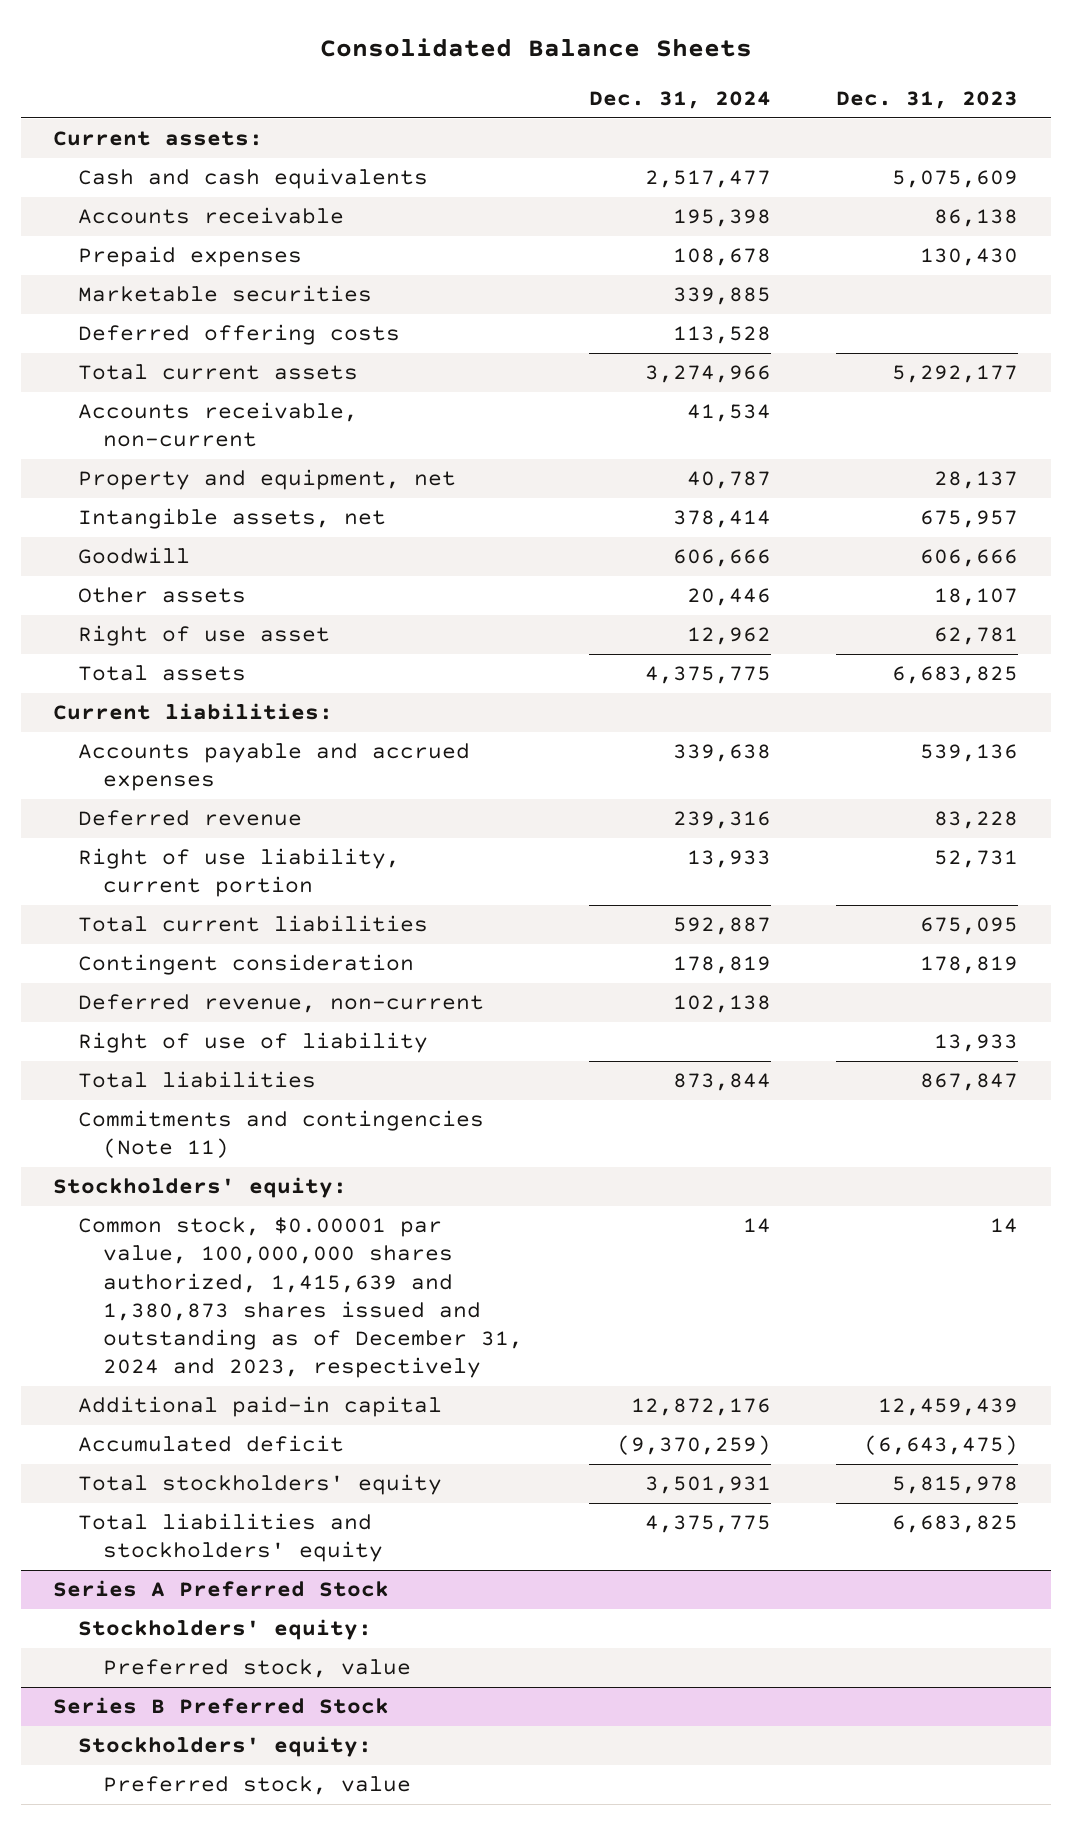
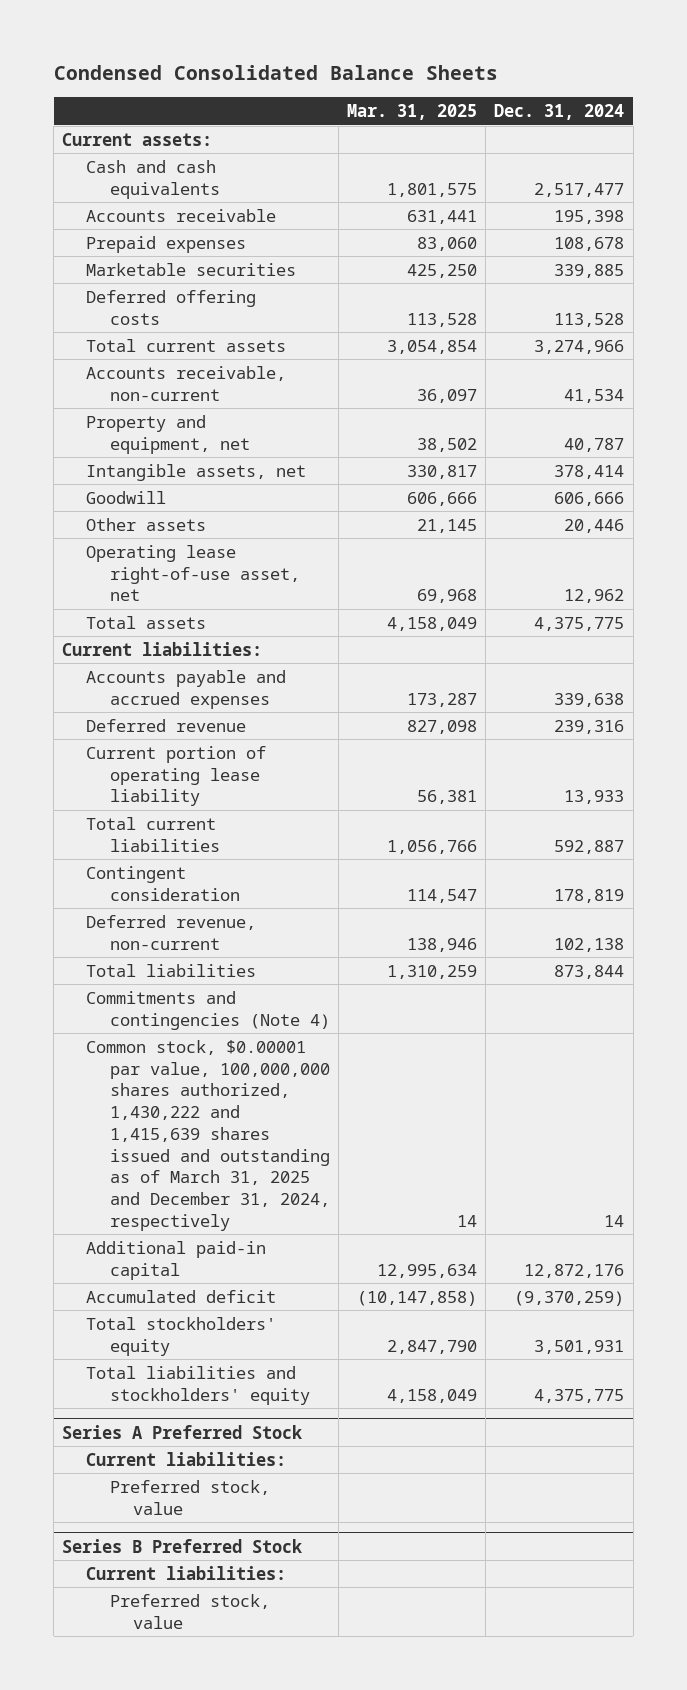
- Consolidated Balance Sheets
+ Condensed Consolidated Balance Sheets
- | Dec. 31, 2024 | Dec. 31, 2023
+ | Mar. 31, 2025 | Dec. 31, 2024
- Right of use asset | 12,962 | 62,781
+ Operating lease right-of-use asset, net | 69,968 | 12,962
- Right of use liability, current portion | 13,933 | 52,731
+ Current portion of operating lease liability | 56,381 | 13,933
- Right of use of liability | | 13,933
- Commitments and contingencies (Note 11)
- Stockholders' equity:
- Common stock, $0.00001 par value, 100,000,000 shares authorized, 1,415,639 and 1,380,873 shares issued and outstanding as of December 31, 2024 and 2023, respectively | 14 | 14
+ Commitments and contingencies (Note 4)
+ Common stock, $0.00001 par value, 100,000,000 shares authorized, 1,430,222 and 1,415,639 shares issued and outstanding as of March 31, 2025 and December 31, 2024, respectively | 14 | 14
@ Series A Preferred Stock
- Stockholders' equity:
+ Current liabilities:
@ Series B Preferred Stock
- Stockholders' equity:
+ Current liabilities:

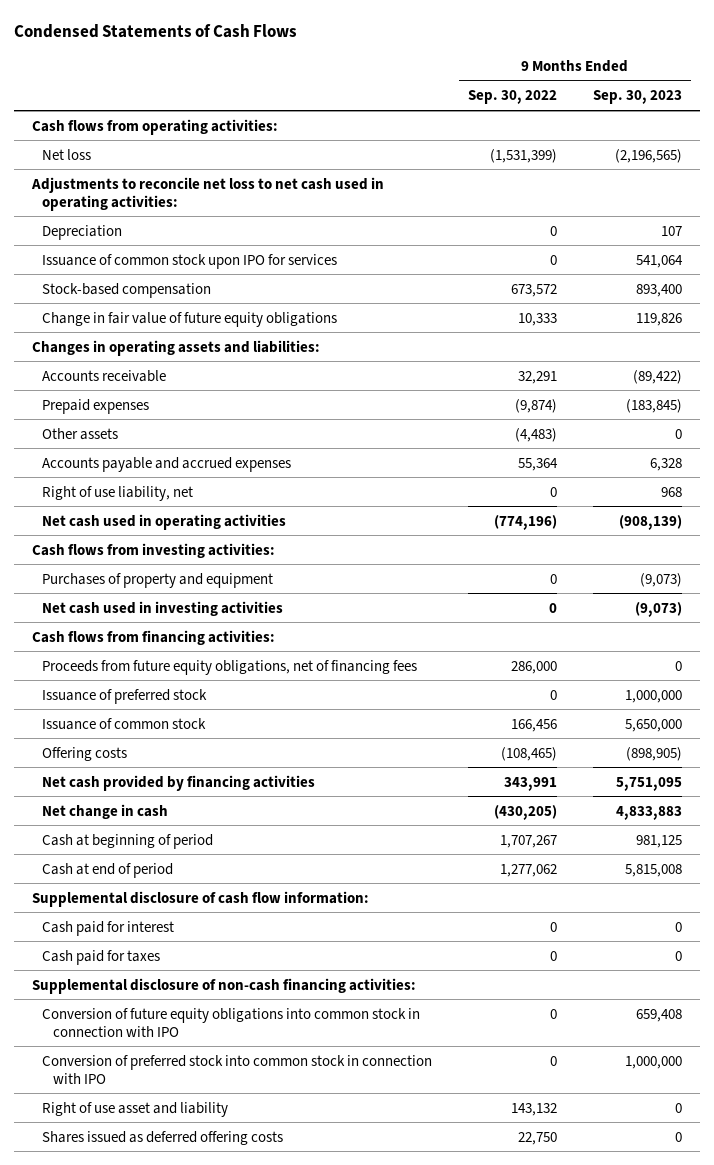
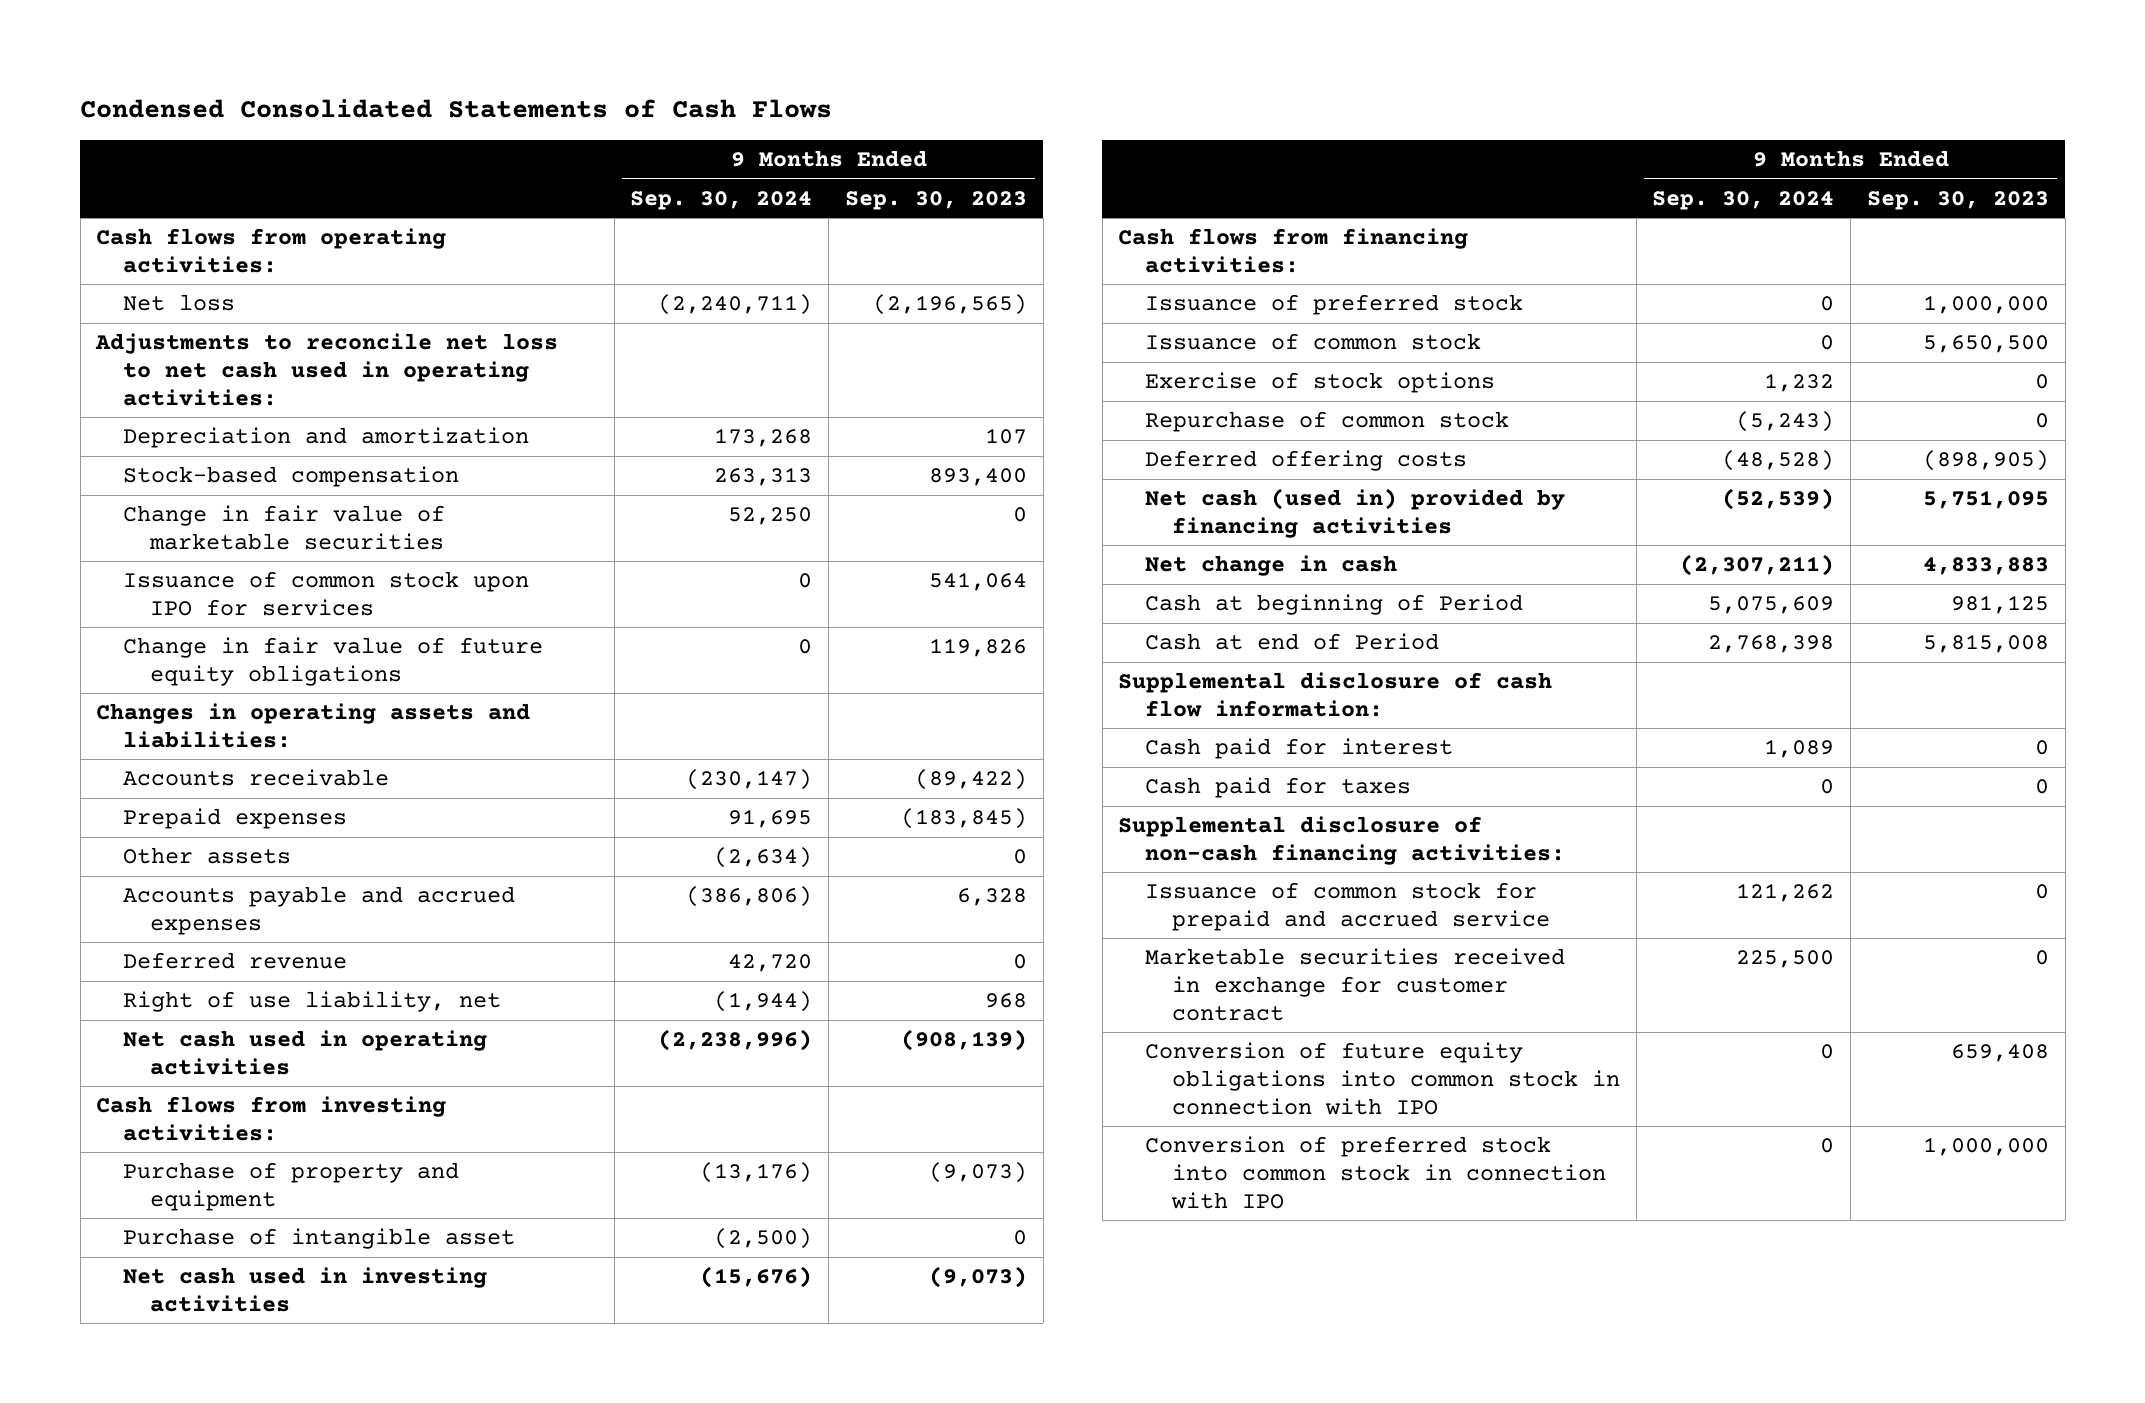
- Condensed Statements of Cash Flows
+ Condensed Consolidated Statements of Cash Flows
- | 9 Months Ended Sep. 30, 2022 | 9 Months Ended Sep. 30, 2023
+ | 9 Months Ended Sep. 30, 2024 | 9 Months Ended Sep. 30, 2023
- Depreciation | 0 | 107
+ Depreciation and amortization | 173,268 | 107
+ Change in fair value of marketable securities | 52,250 | 0
moved down: Issuance of common stock upon IPO for services | 0 | 541,064
+ Deferred revenue | 42,720 | 0
- Purchases of property and equipment | 0 | (9,073)
+ Purchase of property and equipment | (13,176) | (9,073)
+ Purchase of intangible asset | (2,500) | 0
- Proceeds from future equity obligations, net of financing fees | 286,000 | 0
- Issuance of common stock | 166,456 | 5,650,000
- Offering costs | (108,465) | (898,905)
- Net cash provided by financing activities | 343,991 | 5,751,095
+ Issuance of common stock | 0 | 5,650,500
+ Exercise of stock options | 1,232 | 0
+ Repurchase of common stock | (5,243) | 0
+ Deferred offering costs | (48,528) | (898,905)
+ Net cash (used in) provided by financing activities | (52,539) | 5,751,095
- Cash at beginning of period | 1,707,267 | 981,125
- Cash at end of period | 1,277,062 | 5,815,008
+ Cash at beginning of Period | 5,075,609 | 981,125
+ Cash at end of Period | 2,768,398 | 5,815,008
+ Issuance of common stock for prepaid and accrued service | 121,262 | 0
+ Marketable securities received in exchange for customer contract | 225,500 | 0
- Right of use asset and liability | 143,132 | 0
- Shares issued as deferred offering costs | 22,750 | 0

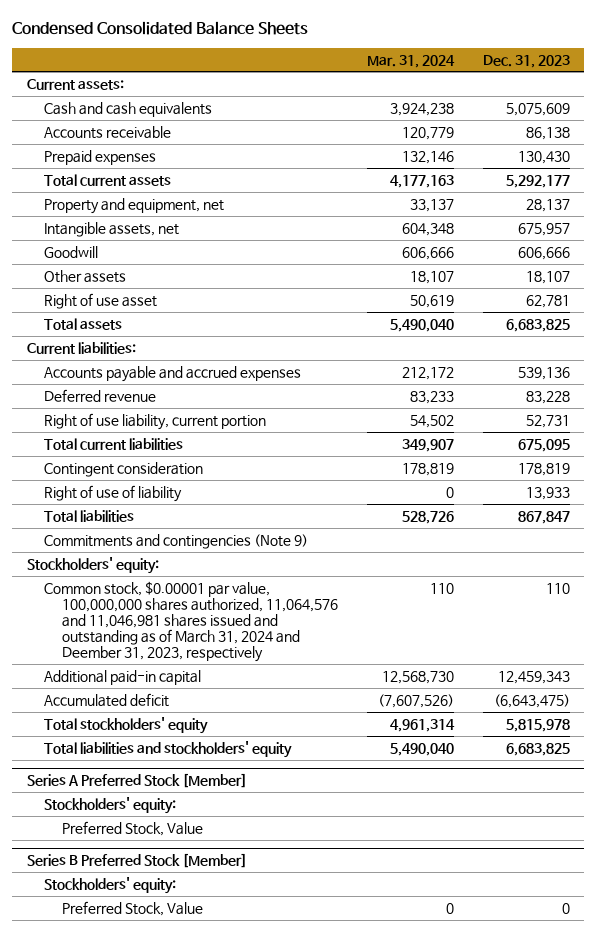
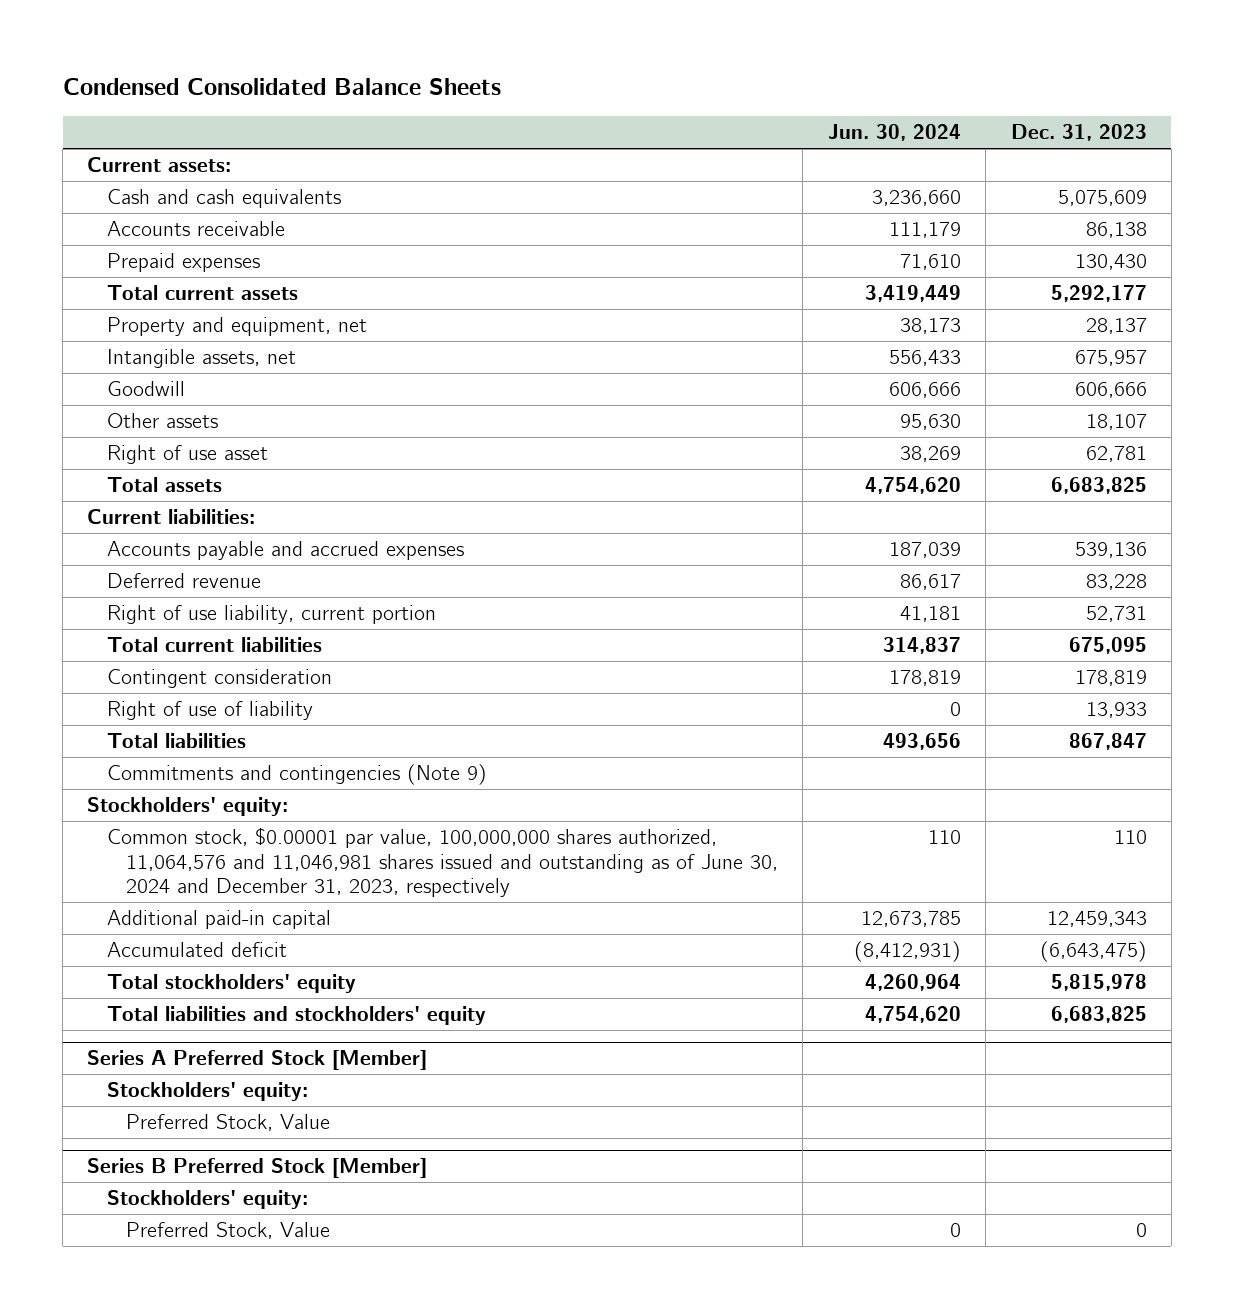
- | Mar. 31, 2024 | Dec. 31, 2023
+ | Jun. 30, 2024 | Dec. 31, 2023
- Common stock, $0.00001 par value, 100,000,000 shares authorized, 11,064,576 and 11,046,981 shares issued and outstanding as of March 31, 2024 and Deember 31, 2023, respectively | 110 | 110
+ Common stock, $0.00001 par value, 100,000,000 shares authorized, 11,064,576 and 11,046,981 shares issued and outstanding as of June 30, 2024 and December 31, 2023, respectively | 110 | 110

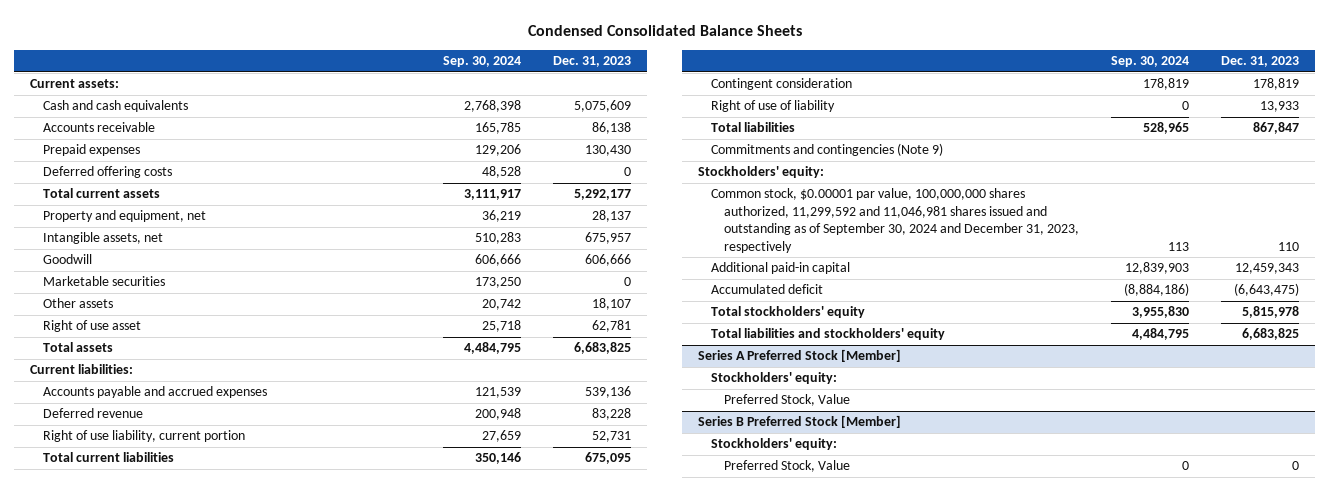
- | Jun. 30, 2024 | Dec. 31, 2023
+ | Sep. 30, 2024 | Dec. 31, 2023
+ Deferred offering costs | 48,528 | 0
+ Marketable securities | 173,250 | 0
- Common stock, $0.00001 par value, 100,000,000 shares authorized, 11,064,576 and 11,046,981 shares issued and outstanding as of June 30, 2024 and December 31, 2023, respectively | 110 | 110
+ Common stock, $0.00001 par value, 100,000,000 shares authorized, 11,299,592 and 11,046,981 shares issued and outstanding as of September 30, 2024 and December 31, 2023, respectively | 113 | 110

